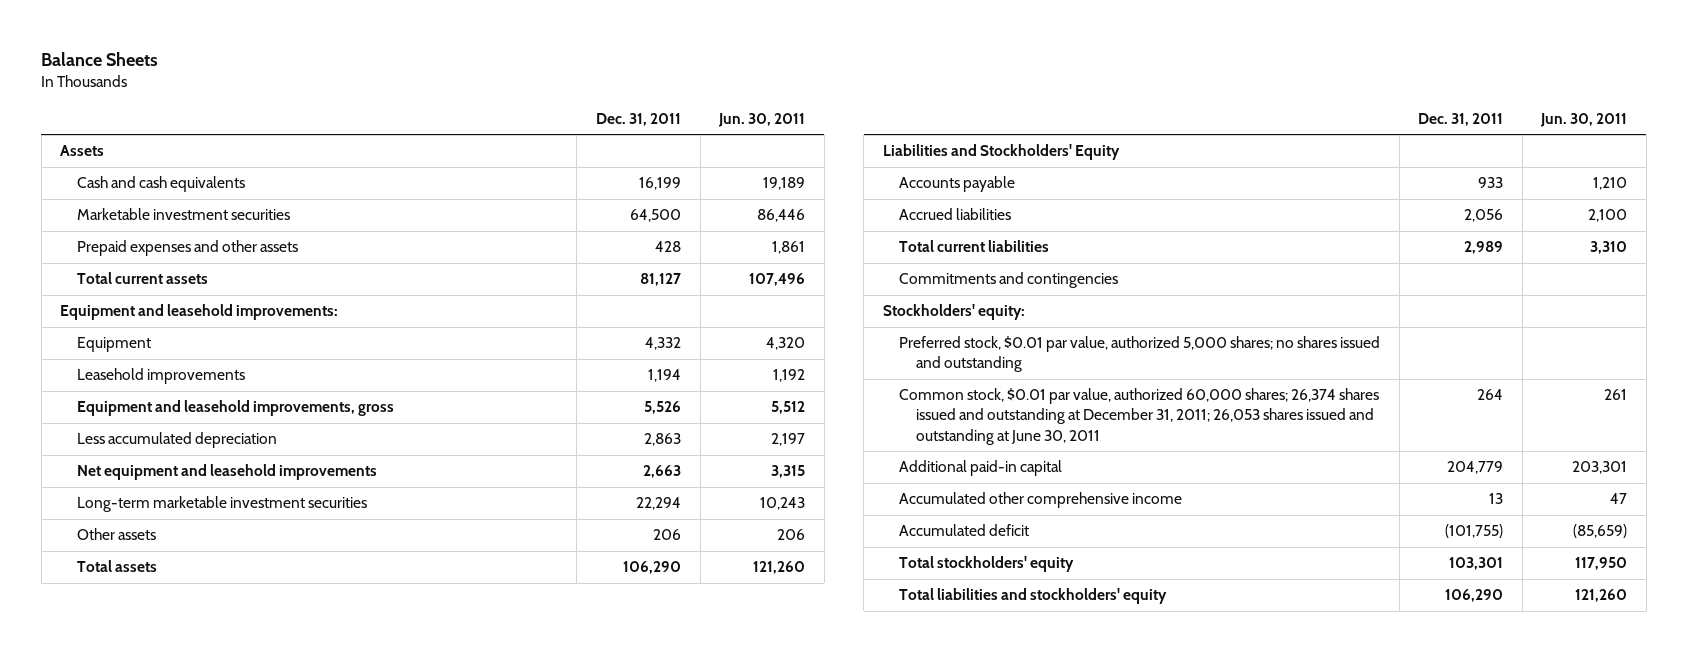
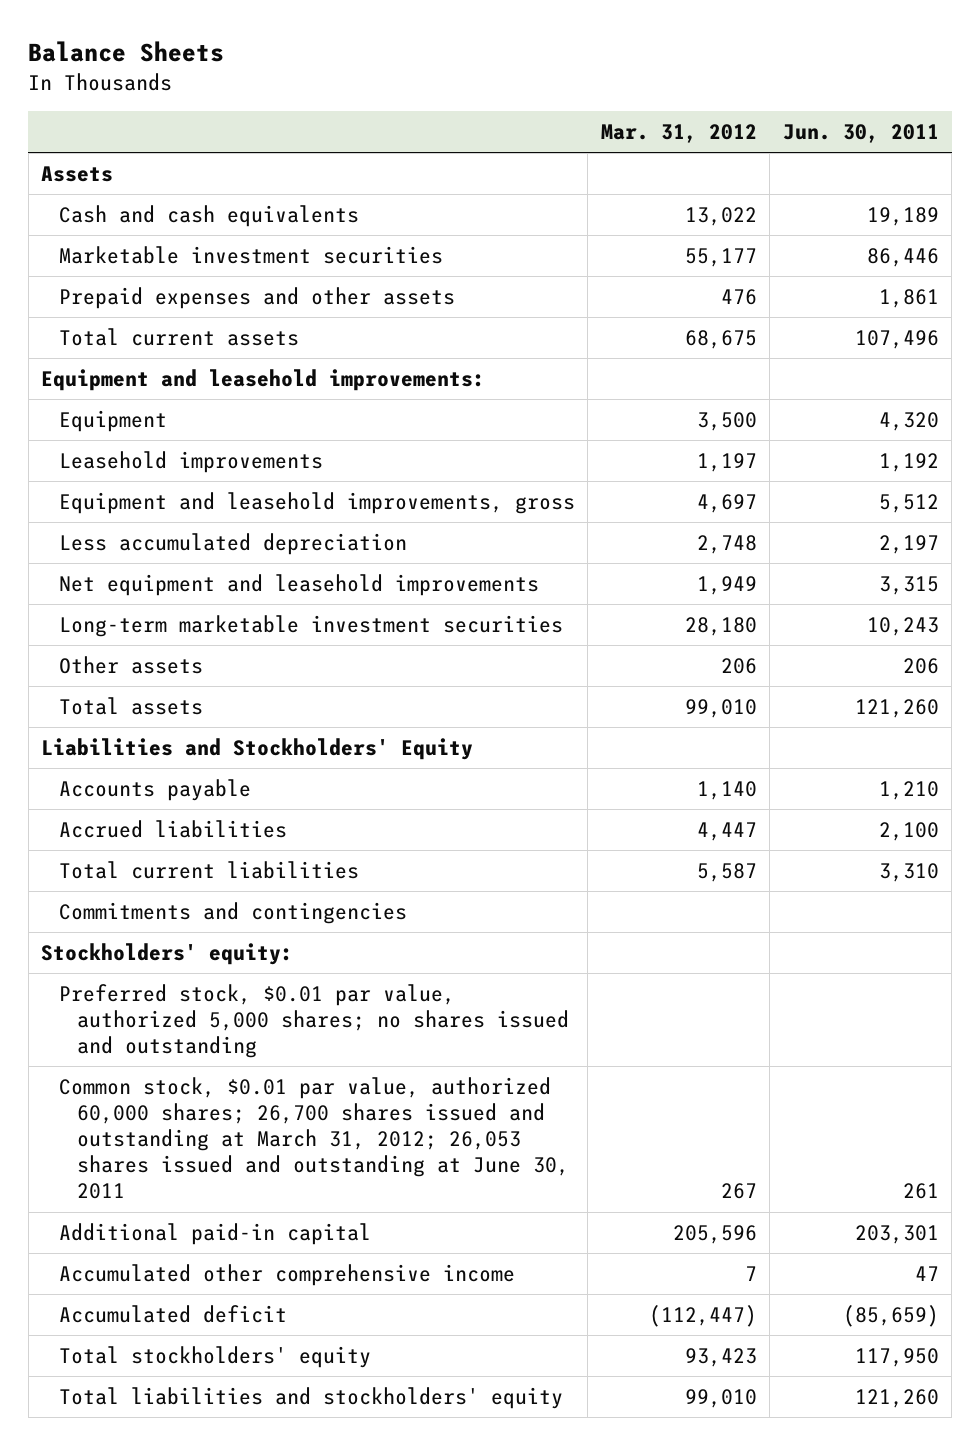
- | Dec. 31, 2011 | Jun. 30, 2011
+ | Mar. 31, 2012 | Jun. 30, 2011
- Common stock, $0.01 par value, authorized 60,000 shares; 26,374 shares issued and outstanding at December 31, 2011; 26,053 shares issued and outstanding at June 30, 2011 | 264 | 261
+ Common stock, $0.01 par value, authorized 60,000 shares; 26,700 shares issued and outstanding at March 31, 2012; 26,053 shares issued and outstanding at June 30, 2011 | 267 | 261

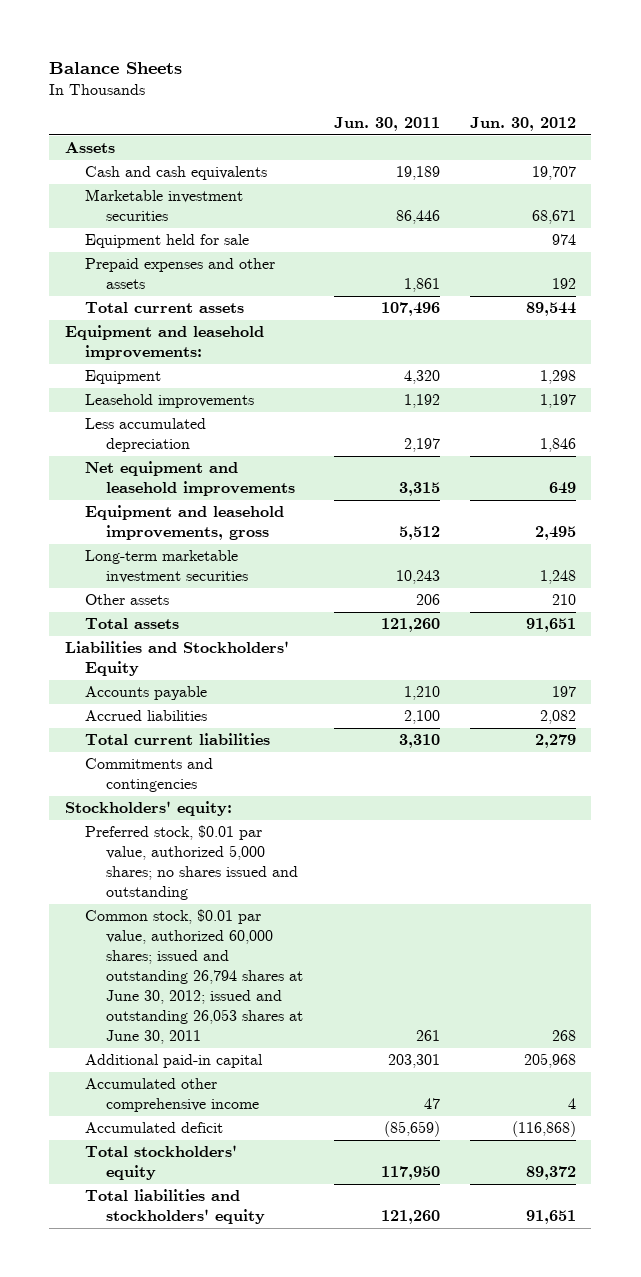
- | Mar. 31, 2012 | Jun. 30, 2011
+ | Jun. 30, 2011 | Jun. 30, 2012
+ Equipment held for sale | | 974
moved down: Equipment and leasehold improvements, gross | 5,512 | 2,495
- Common stock, $0.01 par value, authorized 60,000 shares; 26,700 shares issued and outstanding at March 31, 2012; 26,053 shares issued and outstanding at June 30, 2011 | 267 | 261
+ Common stock, $0.01 par value, authorized 60,000 shares; issued and outstanding 26,794 shares at June 30, 2012; issued and outstanding 26,053 shares at June 30, 2011 | 261 | 268

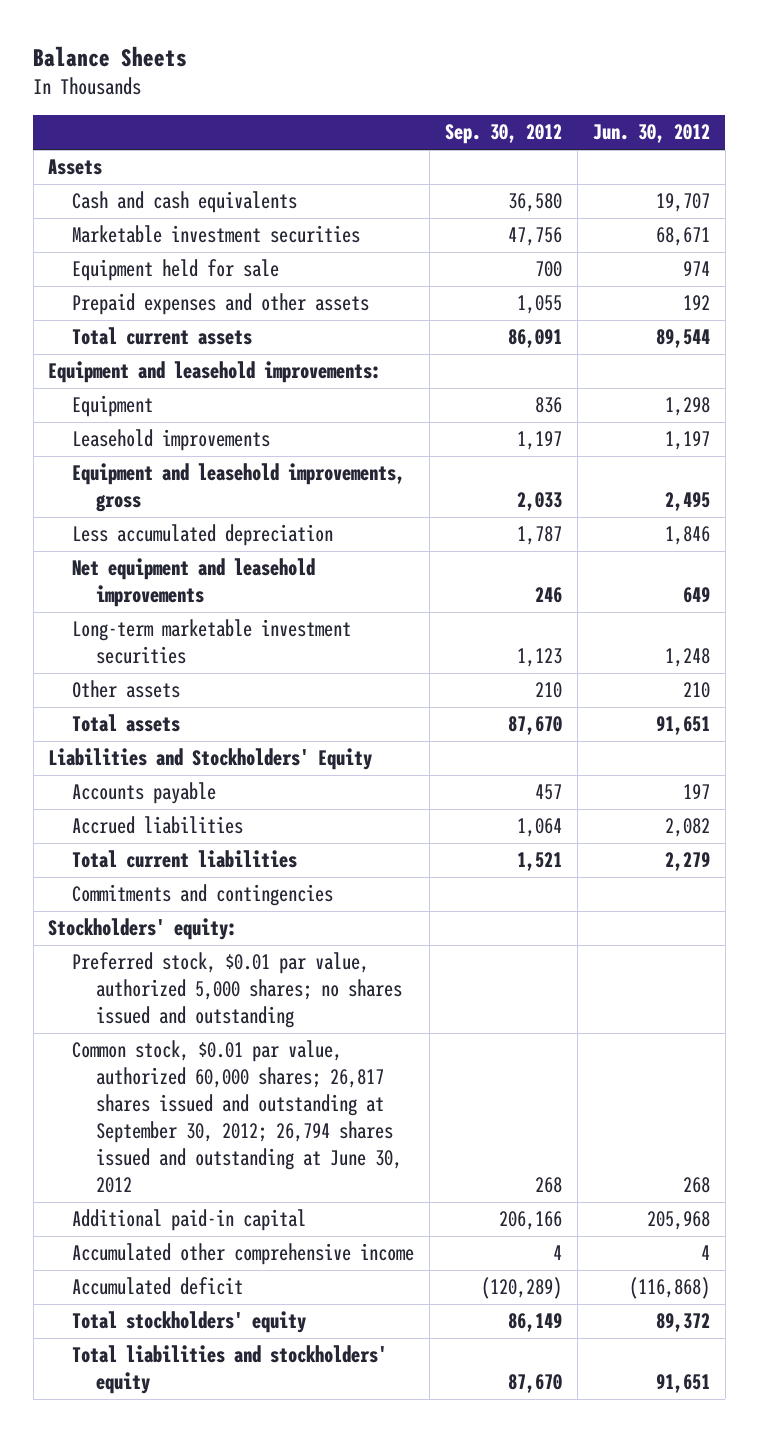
- | Jun. 30, 2011 | Jun. 30, 2012
+ | Sep. 30, 2012 | Jun. 30, 2012
moved up: Equipment and leasehold improvements, gross | 2,033 | 2,495
- Common stock, $0.01 par value, authorized 60,000 shares; issued and outstanding 26,794 shares at June 30, 2012; issued and outstanding 26,053 shares at June 30, 2011 | 261 | 268
+ Common stock, $0.01 par value, authorized 60,000 shares; 26,817 shares issued and outstanding at September 30, 2012; 26,794 shares issued and outstanding at June 30, 2012 | 268 | 268

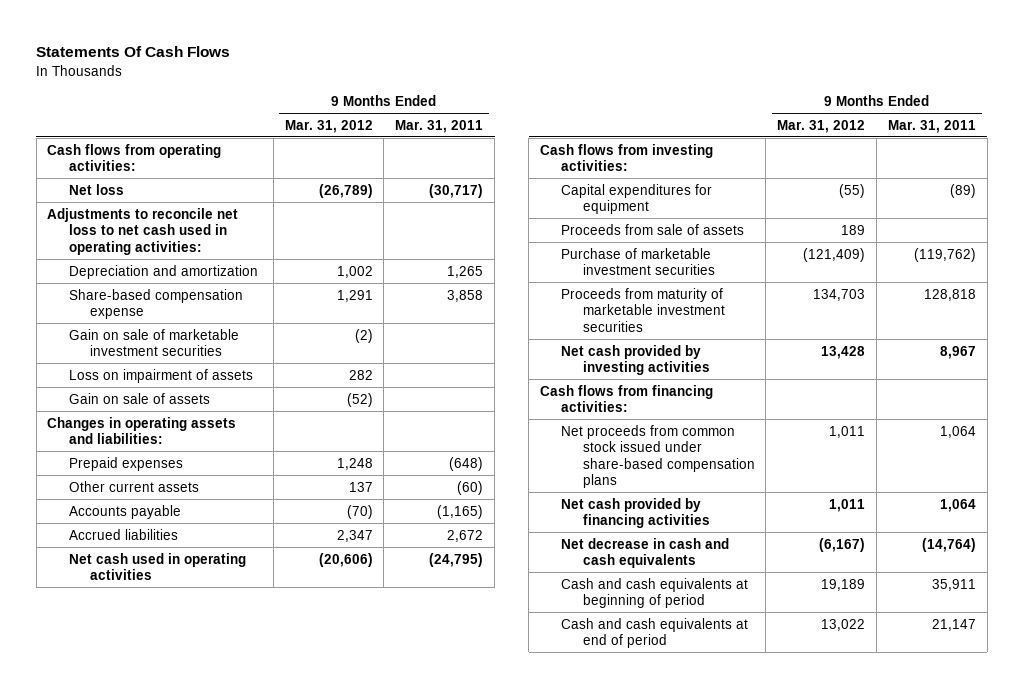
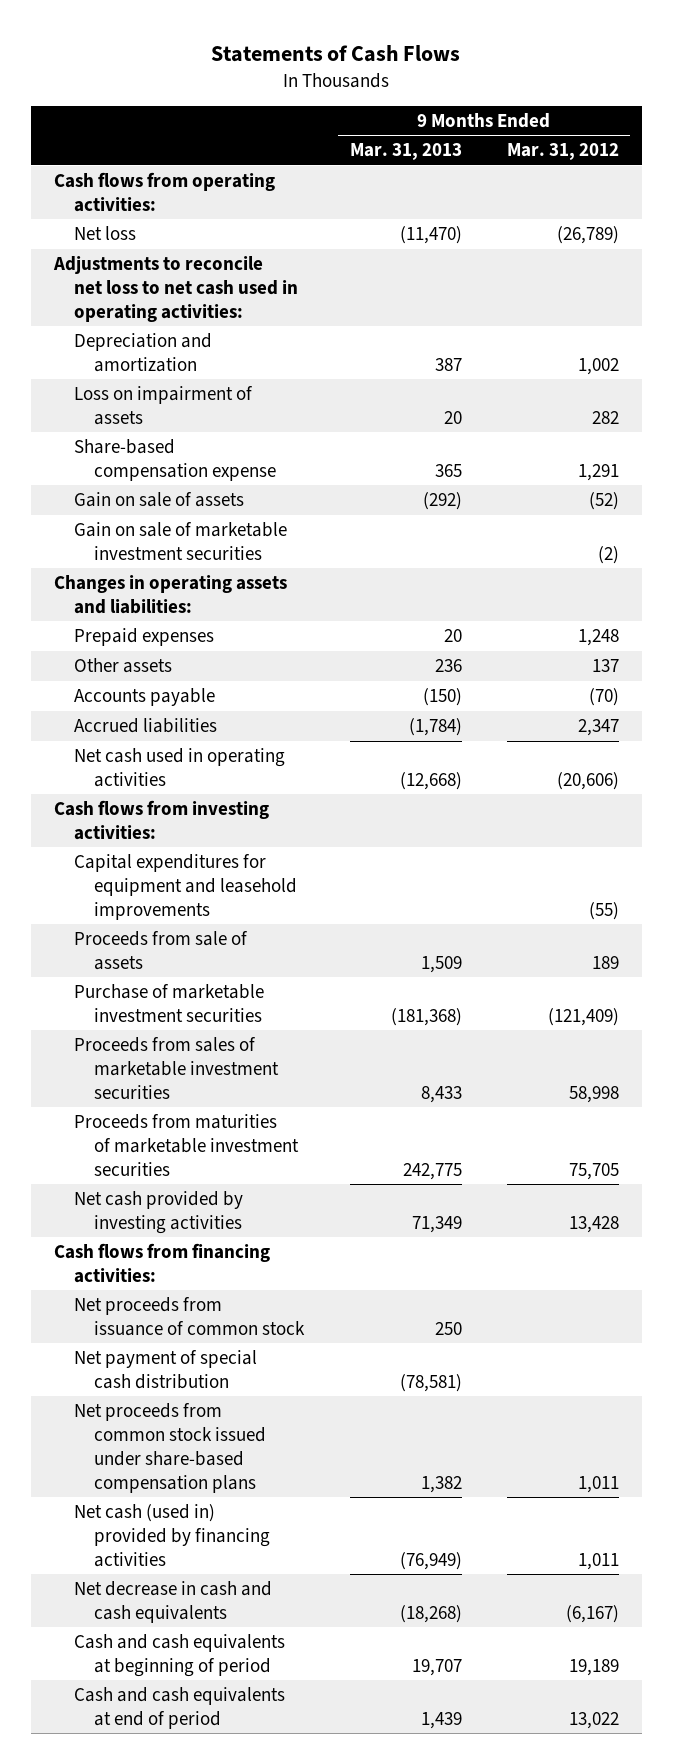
- Statements Of Cash Flows
+ Statements of Cash Flows
- | 9 Months Ended Mar. 31, 2012 | 9 Months Ended Mar. 31, 2011
+ | 9 Months Ended Mar. 31, 2013 | 9 Months Ended Mar. 31, 2012
moved down: Share-based compensation expense | 365 | 1,291
moved down: Gain on sale of marketable investment securities | | (2)
- Other current assets | 137 | (60)
+ Other assets | 236 | 137
- Capital expenditures for equipment | (55) | (89)
+ Capital expenditures for equipment and leasehold improvements | | (55)
- Proceeds from maturity of marketable investment securities | 134,703 | 128,818
+ Proceeds from sales of marketable investment securities | 8,433 | 58,998
+ Proceeds from maturities of marketable investment securities | 242,775 | 75,705
+ Net proceeds from issuance of common stock | 250 |
+ Net payment of special cash distribution | (78,581) |
- Net cash provided by financing activities | 1,011 | 1,064
+ Net cash (used in) provided by financing activities | (76,949) | 1,011

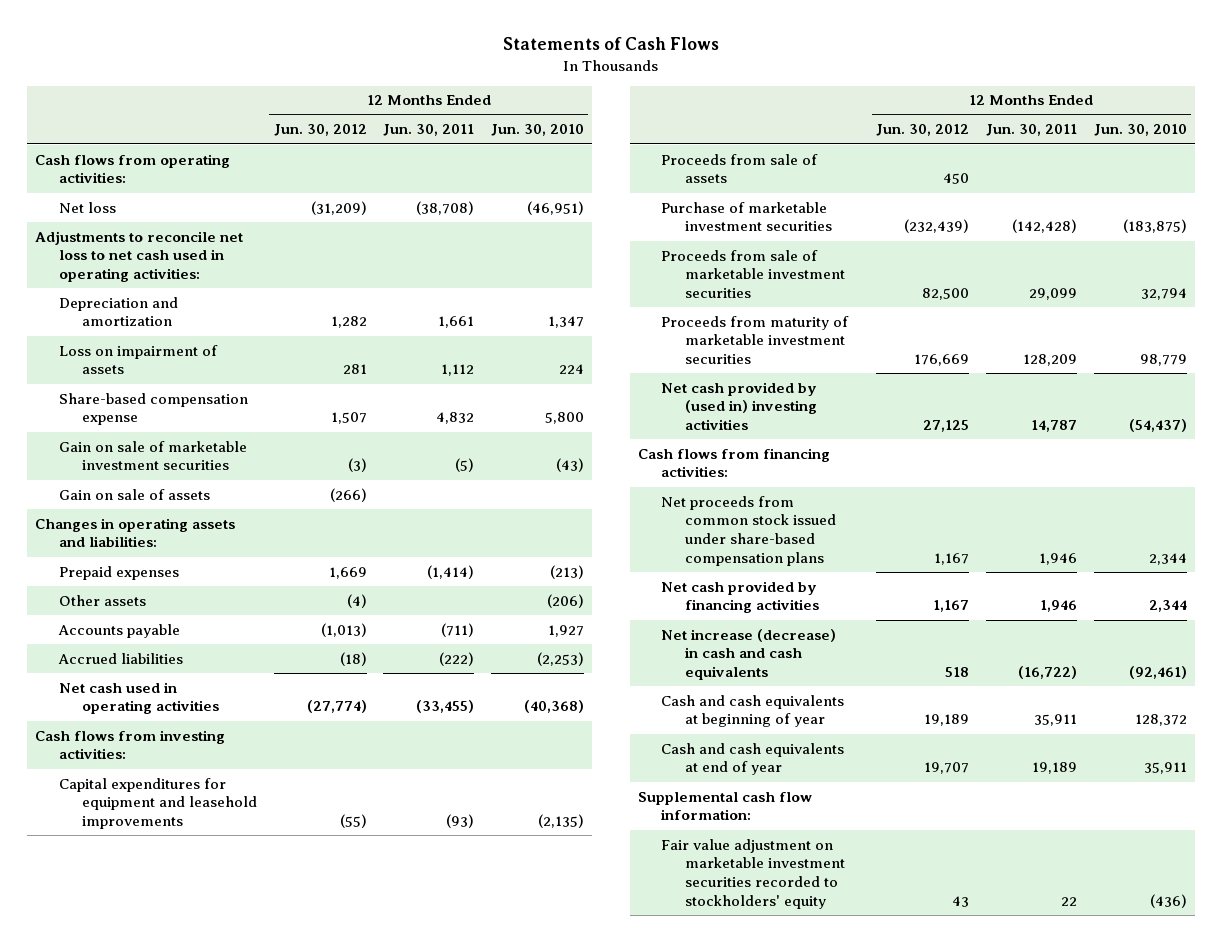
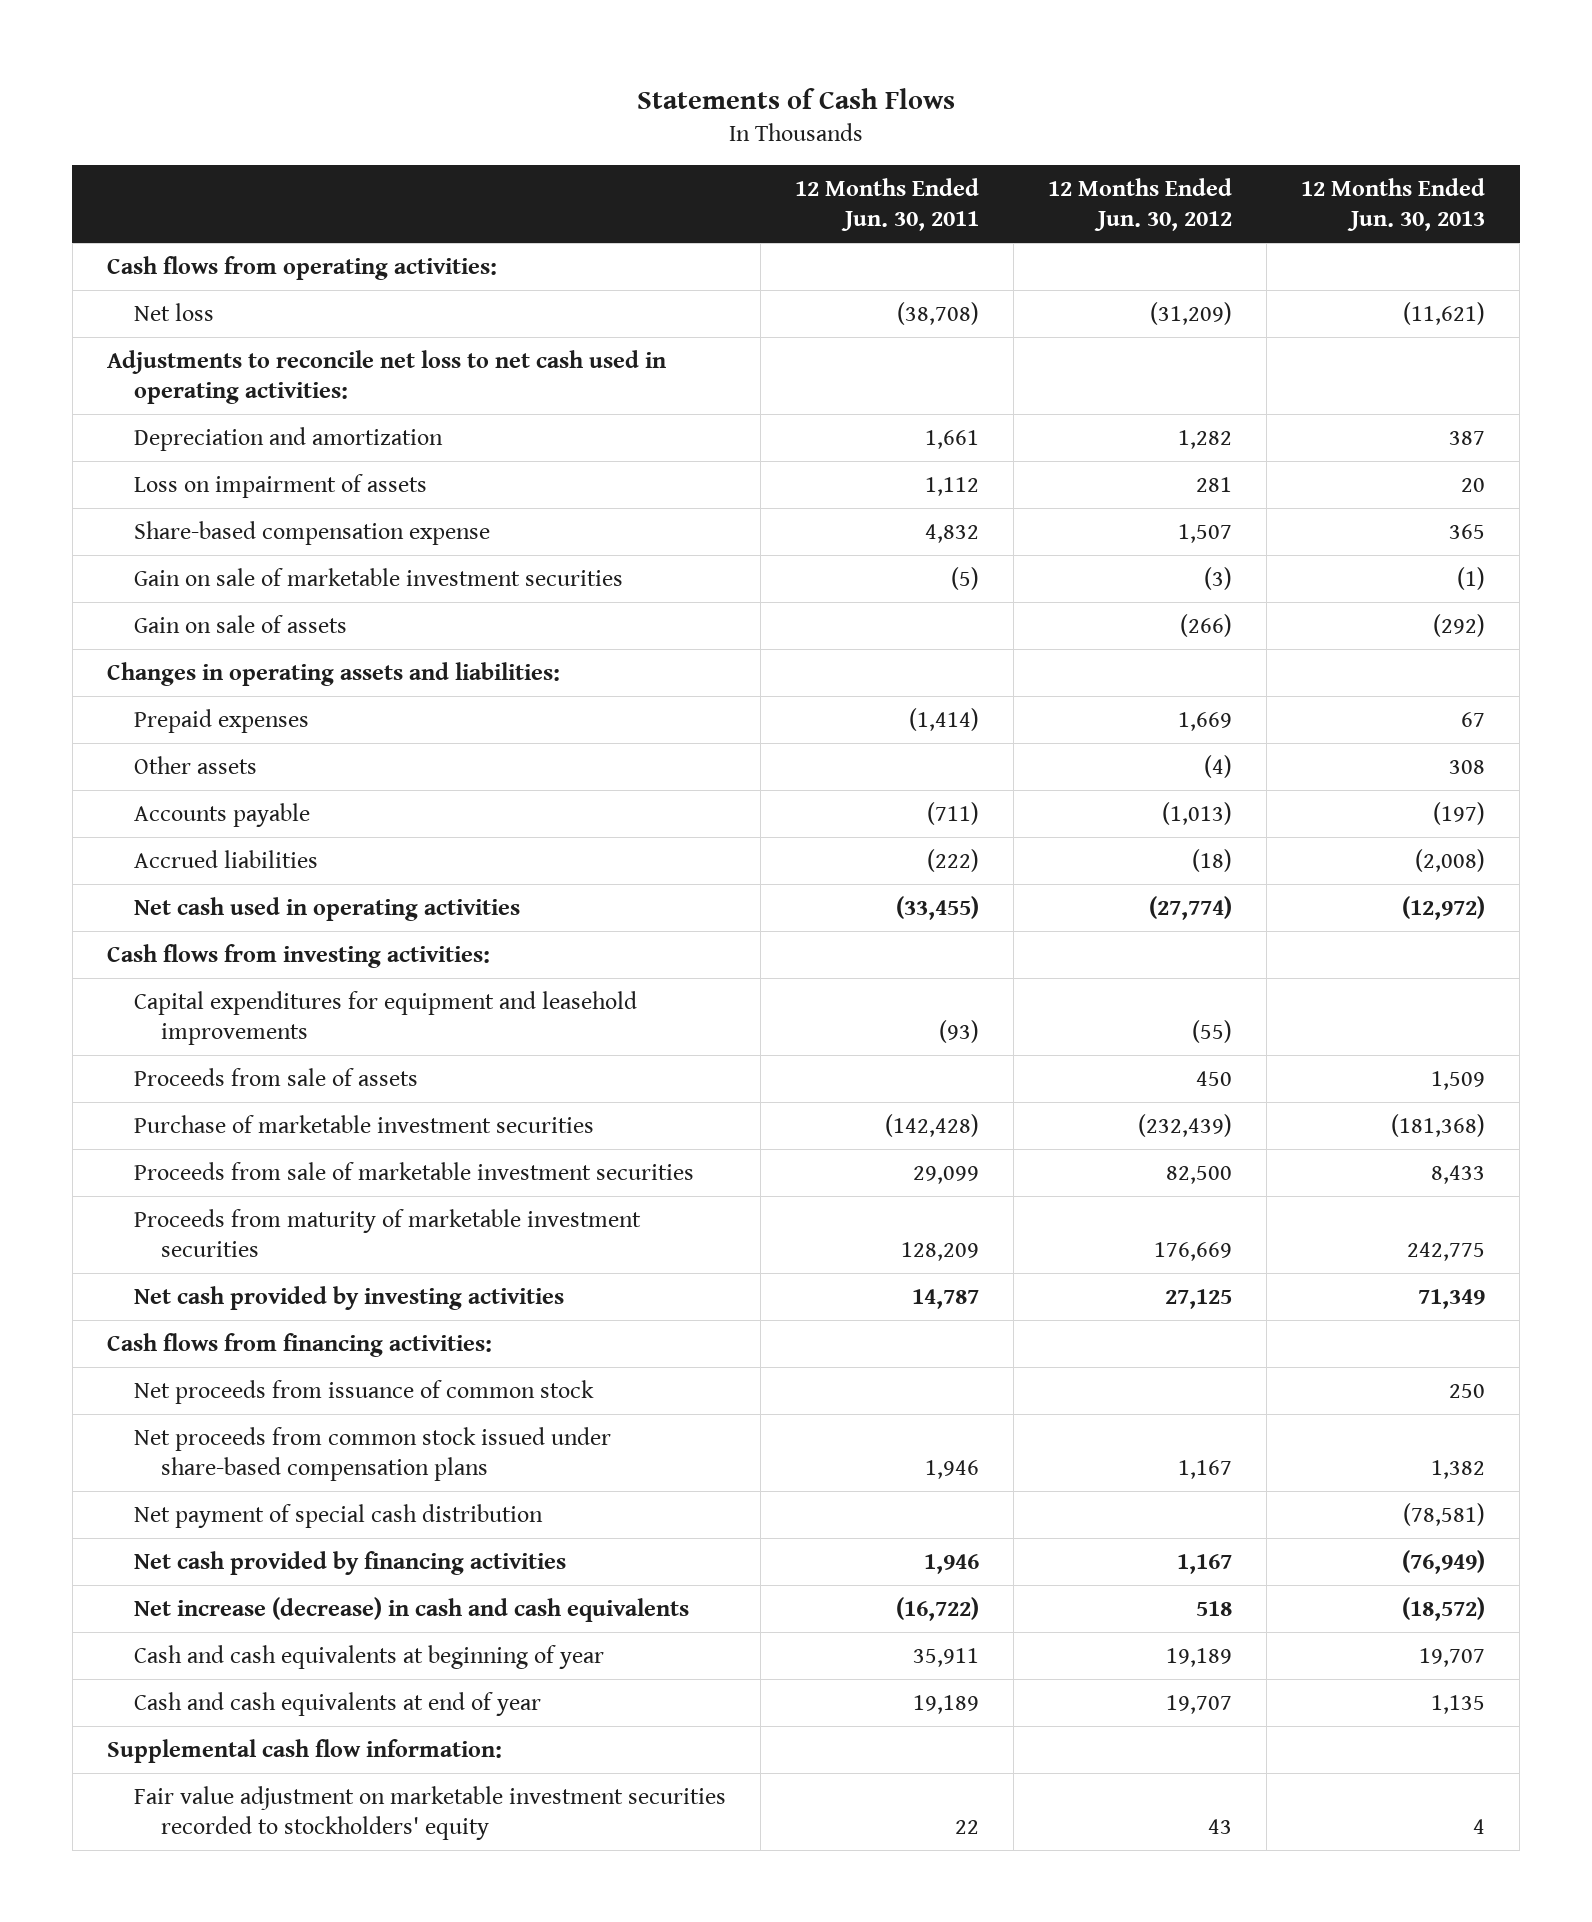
- | 12 Months Ended Jun. 30, 2012 | 12 Months Ended Jun. 30, 2011 | 12 Months Ended Jun. 30, 2010
+ | 12 Months Ended Jun. 30, 2011 | 12 Months Ended Jun. 30, 2012 | 12 Months Ended Jun. 30, 2013
- Net cash provided by (used in) investing activities | 27,125 | 14,787 | (54,437)
+ Net cash provided by investing activities | 14,787 | 27,125 | 71,349
+ Net proceeds from issuance of common stock | | | 250
+ Net payment of special cash distribution | | | (78,581)

